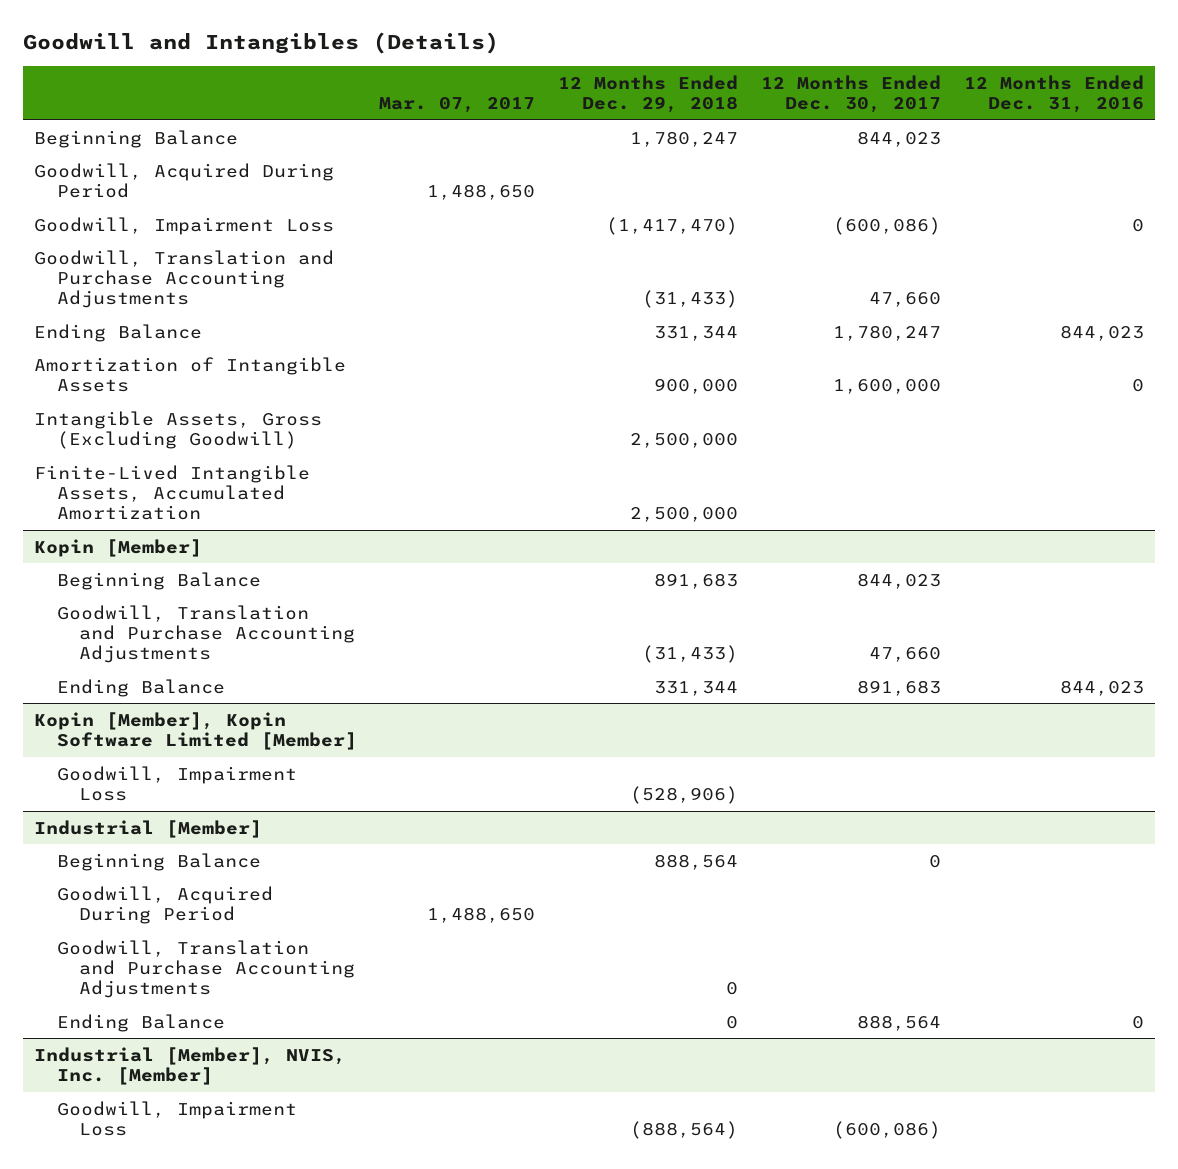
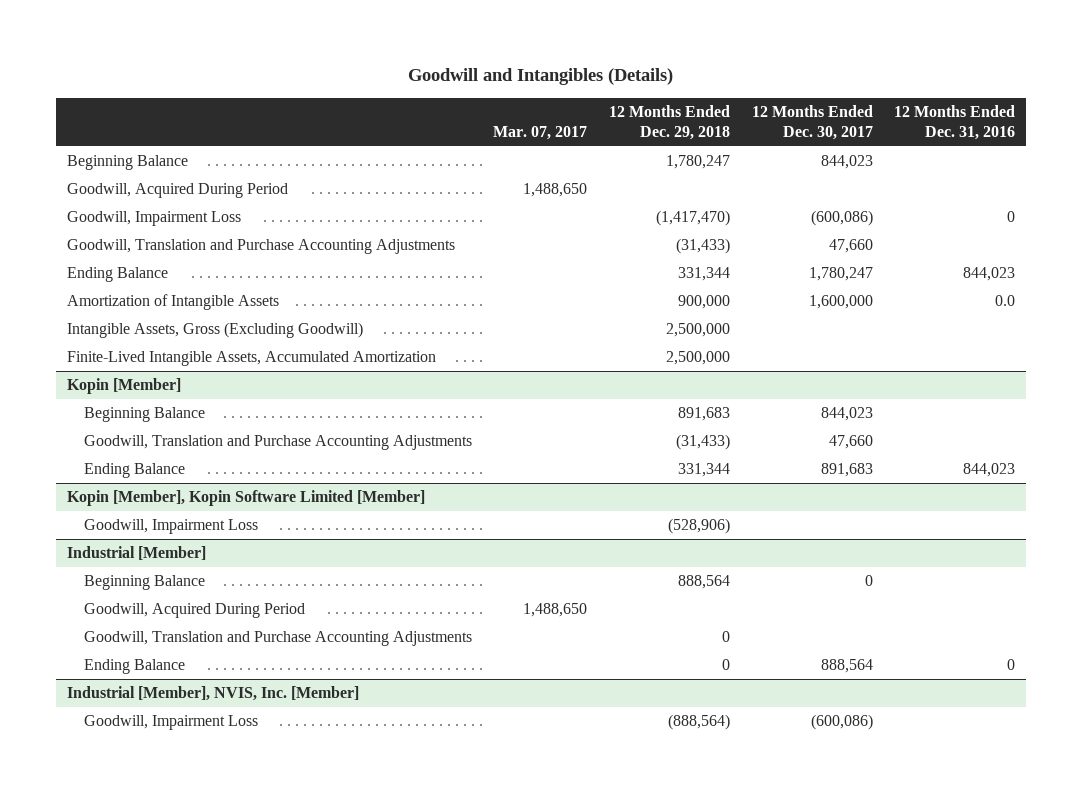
- Amortization of Intangible Assets | | 900,000 | 1,600,000 | 0
+ Amortization of Intangible Assets | | 900,000 | 1,600,000 | 0.0

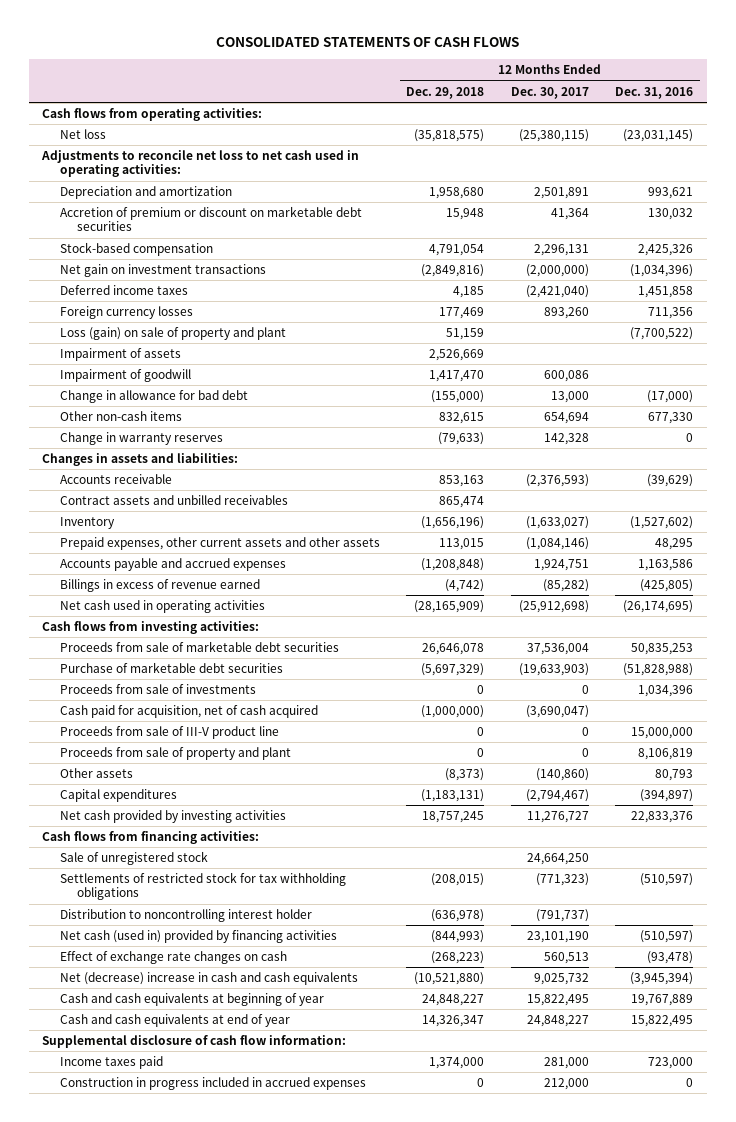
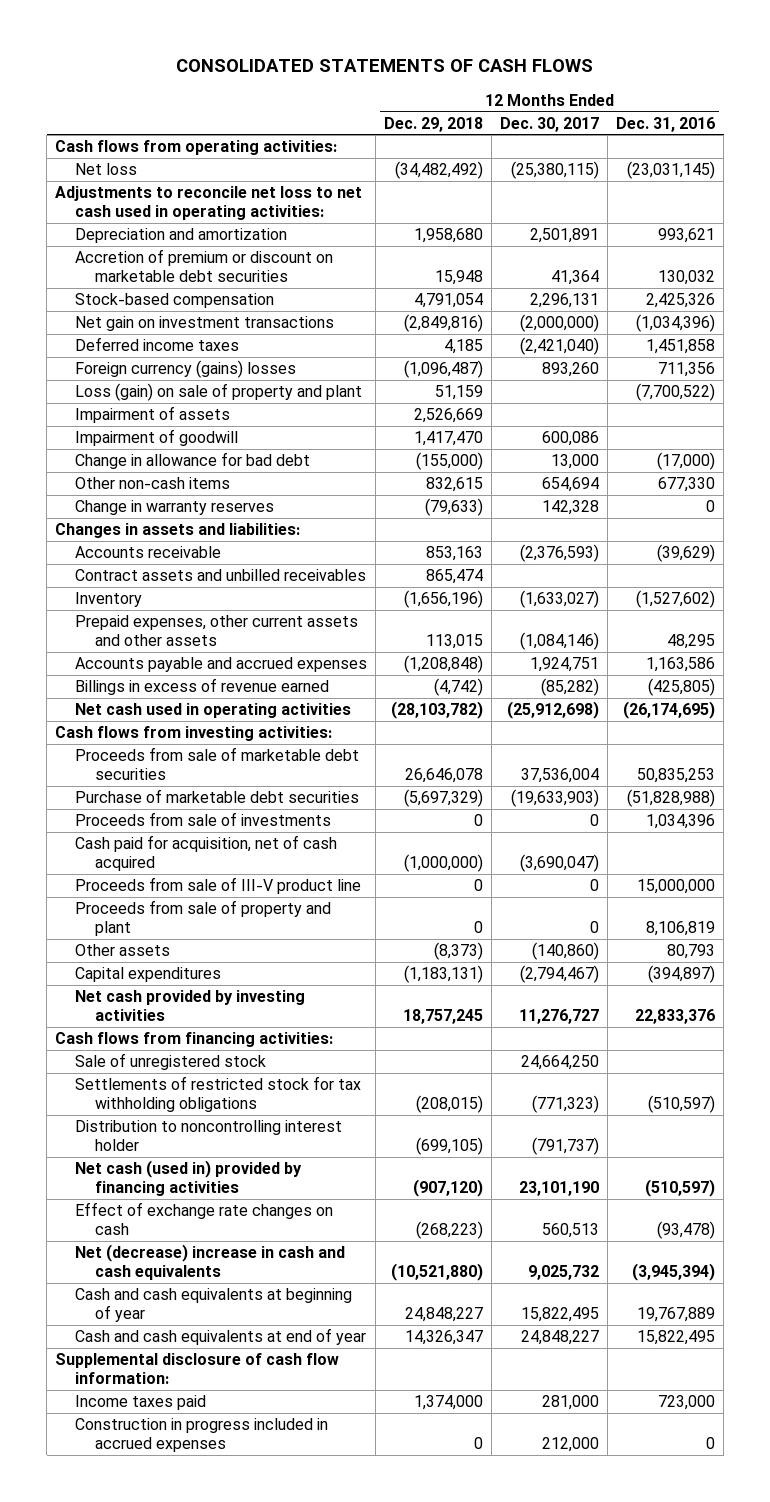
- Net loss | (35,818,575) | (25,380,115) | (23,031,145)
+ Net loss | (34,482,492) | (25,380,115) | (23,031,145)
- Foreign currency losses | 177,469 | 893,260 | 711,356
+ Foreign currency (gains) losses | (1,096,487) | 893,260 | 711,356
- Net cash used in operating activities | (28,165,909) | (25,912,698) | (26,174,695)
+ Net cash used in operating activities | (28,103,782) | (25,912,698) | (26,174,695)
- Distribution to noncontrolling interest holder | (636,978) | (791,737) |
- Net cash (used in) provided by financing activities | (844,993) | 23,101,190 | (510,597)
+ Distribution to noncontrolling interest holder | (699,105) | (791,737) |
+ Net cash (used in) provided by financing activities | (907,120) | 23,101,190 | (510,597)

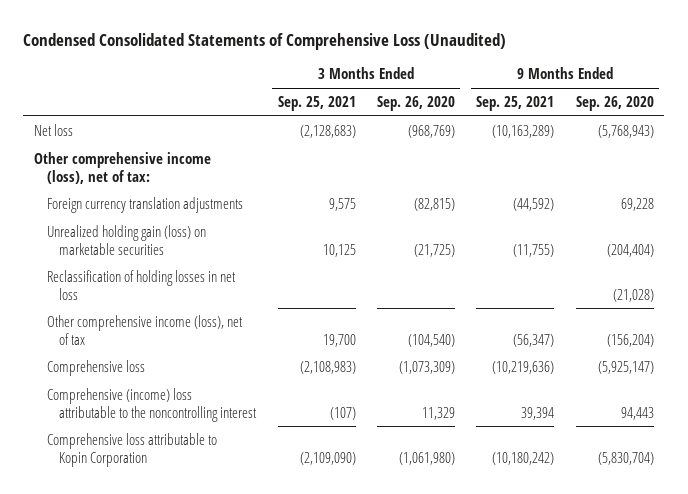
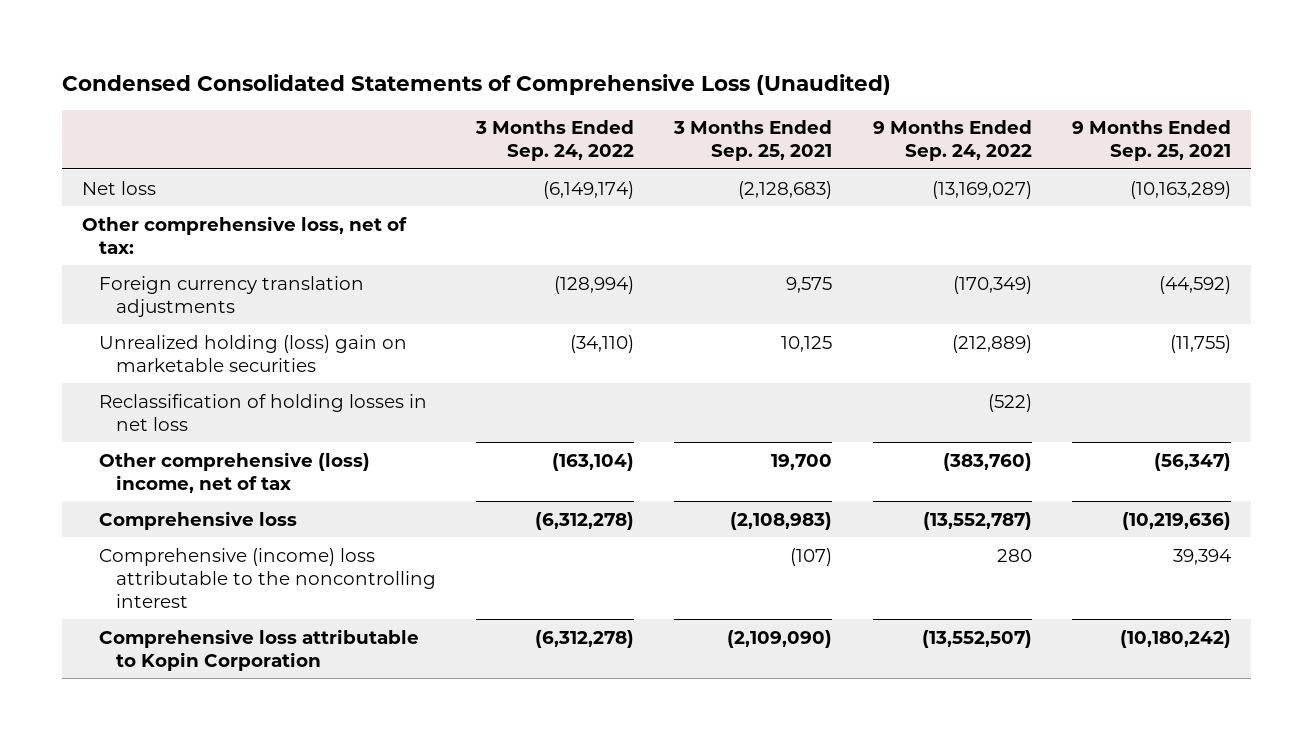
- | 3 Months Ended Sep. 25, 2021 | 3 Months Ended Sep. 26, 2020 | 9 Months Ended Sep. 25, 2021 | 9 Months Ended Sep. 26, 2020
+ | 3 Months Ended Sep. 24, 2022 | 3 Months Ended Sep. 25, 2021 | 9 Months Ended Sep. 24, 2022 | 9 Months Ended Sep. 25, 2021
- Other comprehensive income (loss), net of tax:
+ Other comprehensive loss, net of tax:
- Unrealized holding gain (loss) on marketable securities | 10,125 | (21,725) | (11,755) | (204,404)
+ Unrealized holding (loss) gain on marketable securities | (34,110) | 10,125 | (212,889) | (11,755)
- Other comprehensive income (loss), net of tax | 19,700 | (104,540) | (56,347) | (156,204)
+ Other comprehensive (loss) income, net of tax | (163,104) | 19,700 | (383,760) | (56,347)

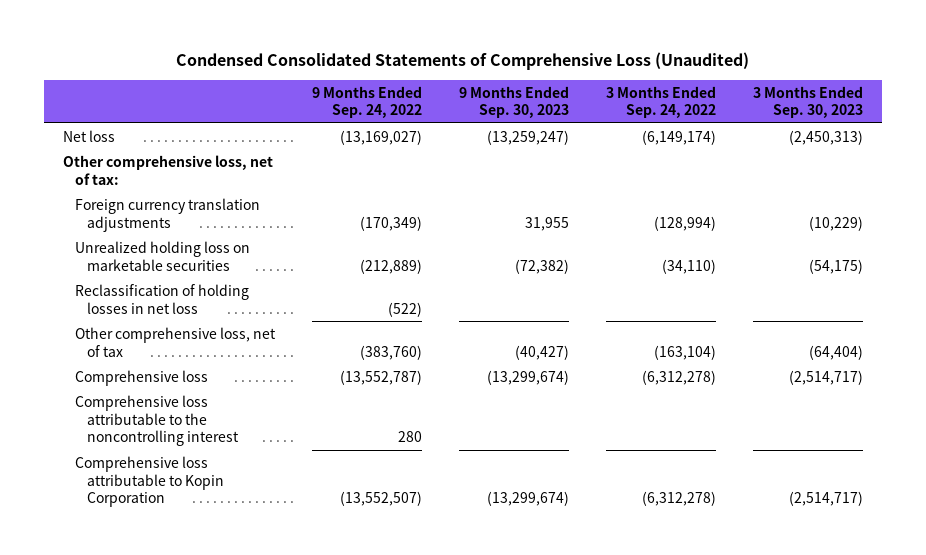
- | 3 Months Ended Sep. 24, 2022 | 3 Months Ended Sep. 25, 2021 | 9 Months Ended Sep. 24, 2022 | 9 Months Ended Sep. 25, 2021
+ | 9 Months Ended Sep. 24, 2022 | 9 Months Ended Sep. 30, 2023 | 3 Months Ended Sep. 24, 2022 | 3 Months Ended Sep. 30, 2023
- Unrealized holding (loss) gain on marketable securities | (34,110) | 10,125 | (212,889) | (11,755)
+ Unrealized holding loss on marketable securities | (212,889) | (72,382) | (34,110) | (54,175)
- Other comprehensive (loss) income, net of tax | (163,104) | 19,700 | (383,760) | (56,347)
+ Other comprehensive loss, net of tax | (383,760) | (40,427) | (163,104) | (64,404)
- Comprehensive (income) loss attributable to the noncontrolling interest | | (107) | 280 | 39,394
+ Comprehensive loss attributable to the noncontrolling interest | 280 | | |

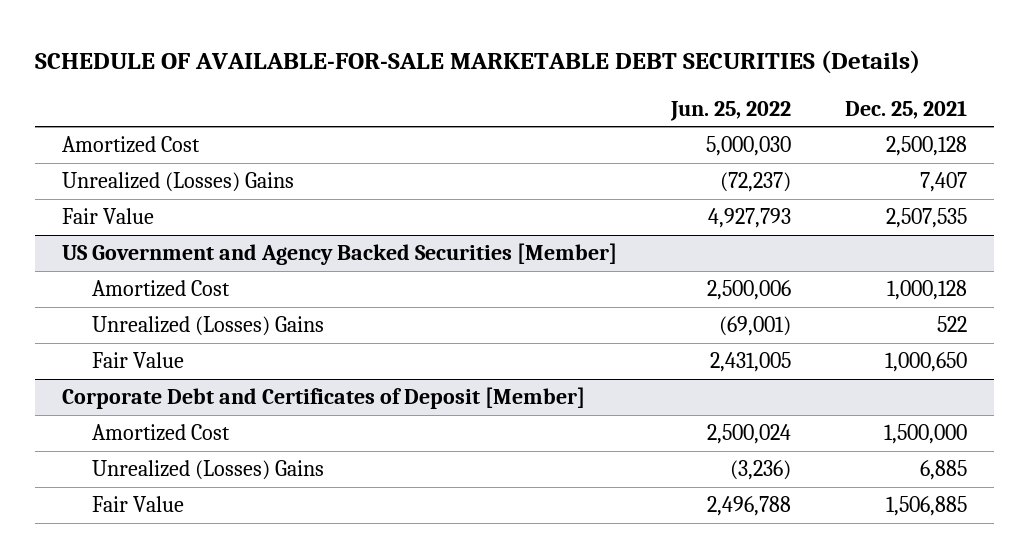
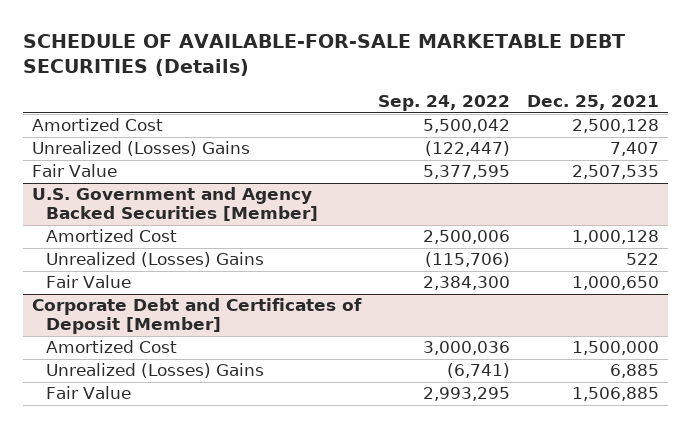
- | Jun. 25, 2022 | Dec. 25, 2021
+ | Sep. 24, 2022 | Dec. 25, 2021
- US Government and Agency Backed Securities [Member]
+ U.S. Government and Agency Backed Securities [Member]

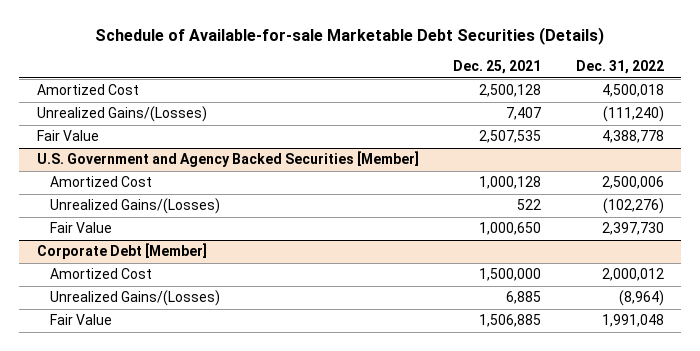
- SCHEDULE OF AVAILABLE-FOR-SALE MARKETABLE DEBT SECURITIES (Details)
+ Schedule of Available-for-sale Marketable Debt Securities (Details)
- | Sep. 24, 2022 | Dec. 25, 2021
+ | Dec. 25, 2021 | Dec. 31, 2022
- Unrealized (Losses) Gains | (122,447) | 7,407
+ Unrealized Gains/(Losses) | 7,407 | (111,240)
@ U.S. Government and Agency Backed Securities [Member]
- Unrealized (Losses) Gains | (115,706) | 522
+ Unrealized Gains/(Losses) | 522 | (102,276)
- Corporate Debt and Certificates of Deposit [Member]
+ Corporate Debt [Member]
- Unrealized (Losses) Gains | (6,741) | 6,885
+ Unrealized Gains/(Losses) | 6,885 | (8,964)

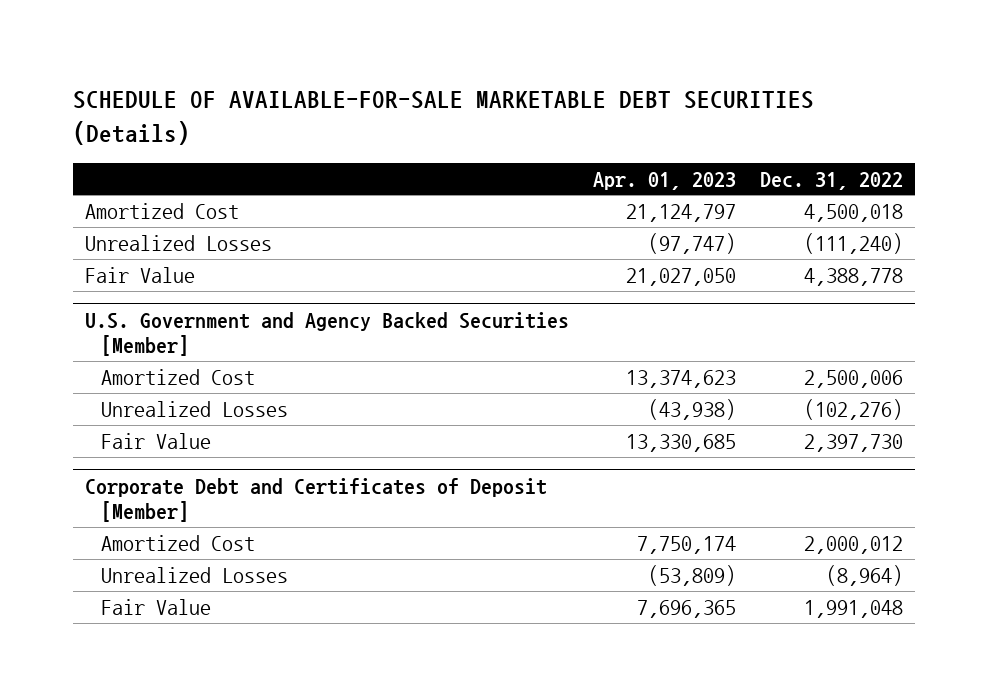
- Schedule of Available-for-sale Marketable Debt Securities (Details)
+ SCHEDULE OF AVAILABLE-FOR-SALE MARKETABLE DEBT SECURITIES (Details)
- | Dec. 25, 2021 | Dec. 31, 2022
+ | Apr. 01, 2023 | Dec. 31, 2022
- Unrealized Gains/(Losses) | 7,407 | (111,240)
+ Unrealized Losses | (97,747) | (111,240)
@ U.S. Government and Agency Backed Securities [Member]
- Unrealized Gains/(Losses) | 522 | (102,276)
+ Unrealized Losses | (43,938) | (102,276)
- Corporate Debt [Member]
+ Corporate Debt and Certificates of Deposit [Member]
- Unrealized Gains/(Losses) | 6,885 | (8,964)
+ Unrealized Losses | (53,809) | (8,964)

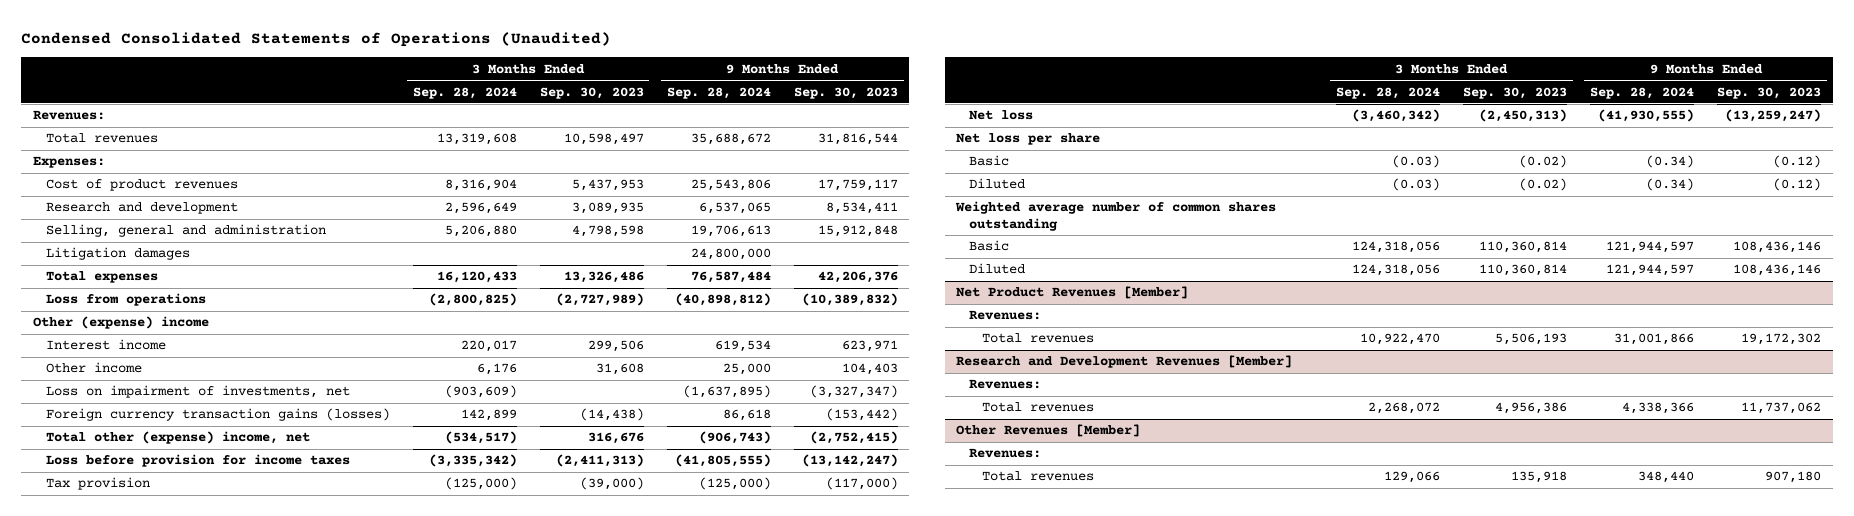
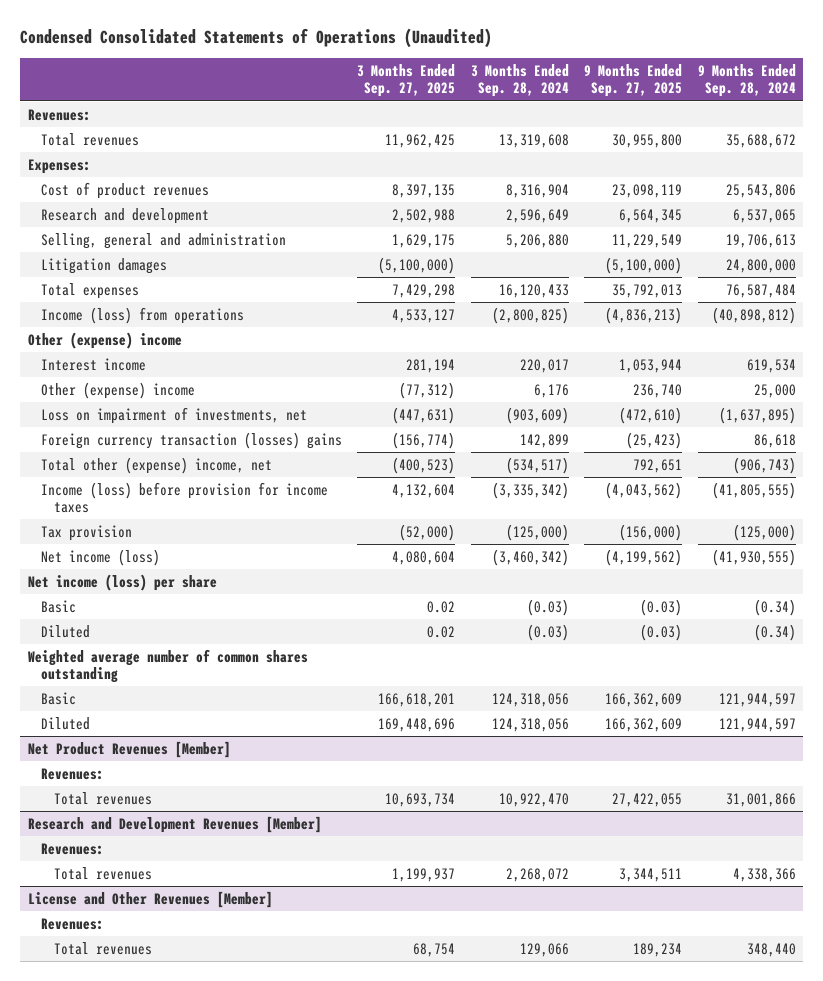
- | 3 Months Ended Sep. 28, 2024 | 3 Months Ended Sep. 30, 2023 | 9 Months Ended Sep. 28, 2024 | 9 Months Ended Sep. 30, 2023
+ | 3 Months Ended Sep. 27, 2025 | 3 Months Ended Sep. 28, 2024 | 9 Months Ended Sep. 27, 2025 | 9 Months Ended Sep. 28, 2024
- Loss from operations | (2,800,825) | (2,727,989) | (40,898,812) | (10,389,832)
+ Income (loss) from operations | 4,533,127 | (2,800,825) | (4,836,213) | (40,898,812)
- Other income | 6,176 | 31,608 | 25,000 | 104,403
+ Other (expense) income | (77,312) | 6,176 | 236,740 | 25,000
- Foreign currency transaction gains (losses) | 142,899 | (14,438) | 86,618 | (153,442)
+ Foreign currency transaction (losses) gains | (156,774) | 142,899 | (25,423) | 86,618
- Loss before provision for income taxes | (3,335,342) | (2,411,313) | (41,805,555) | (13,142,247)
+ Income (loss) before provision for income taxes | 4,132,604 | (3,335,342) | (4,043,562) | (41,805,555)
- Net loss | (3,460,342) | (2,450,313) | (41,930,555) | (13,259,247)
- Net loss per share
+ Net income (loss) | 4,080,604 | (3,460,342) | (4,199,562) | (41,930,555)
+ Net income (loss) per share
- Other Revenues [Member]
+ License and Other Revenues [Member]

